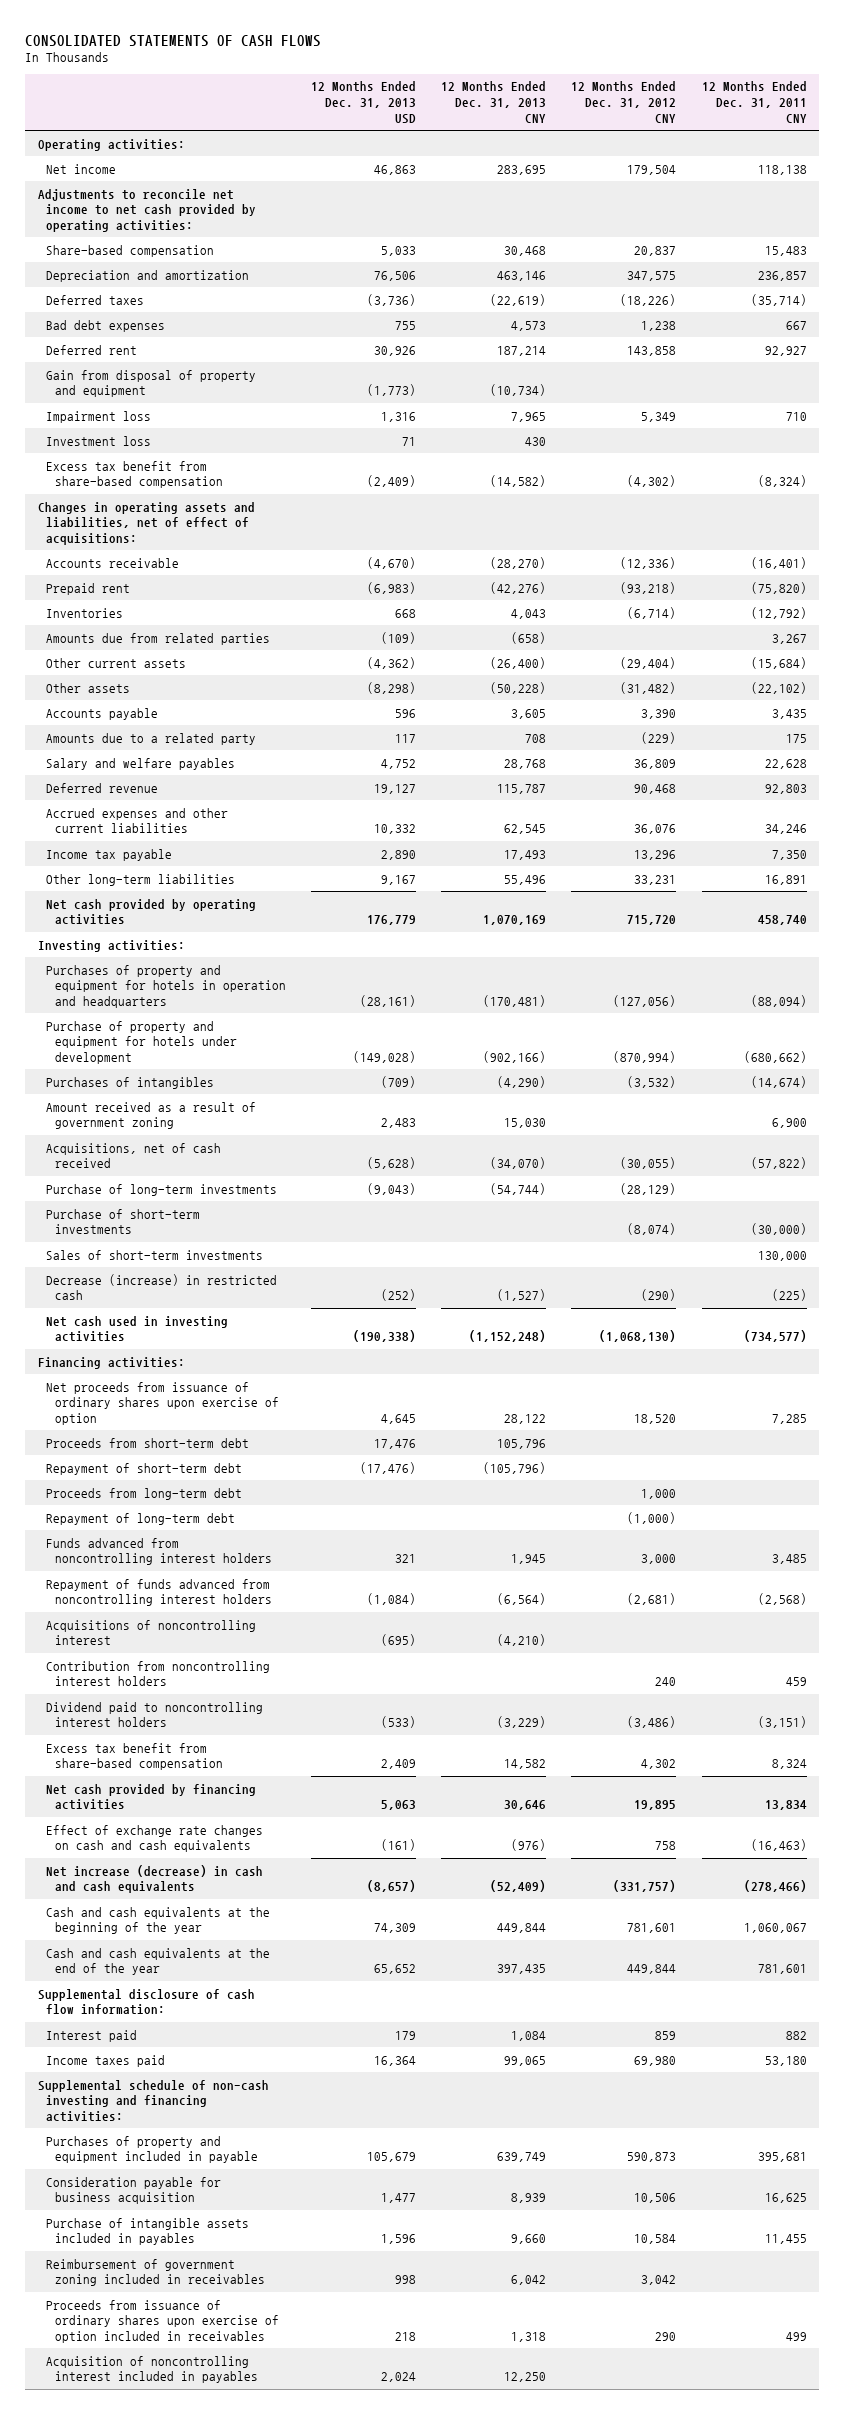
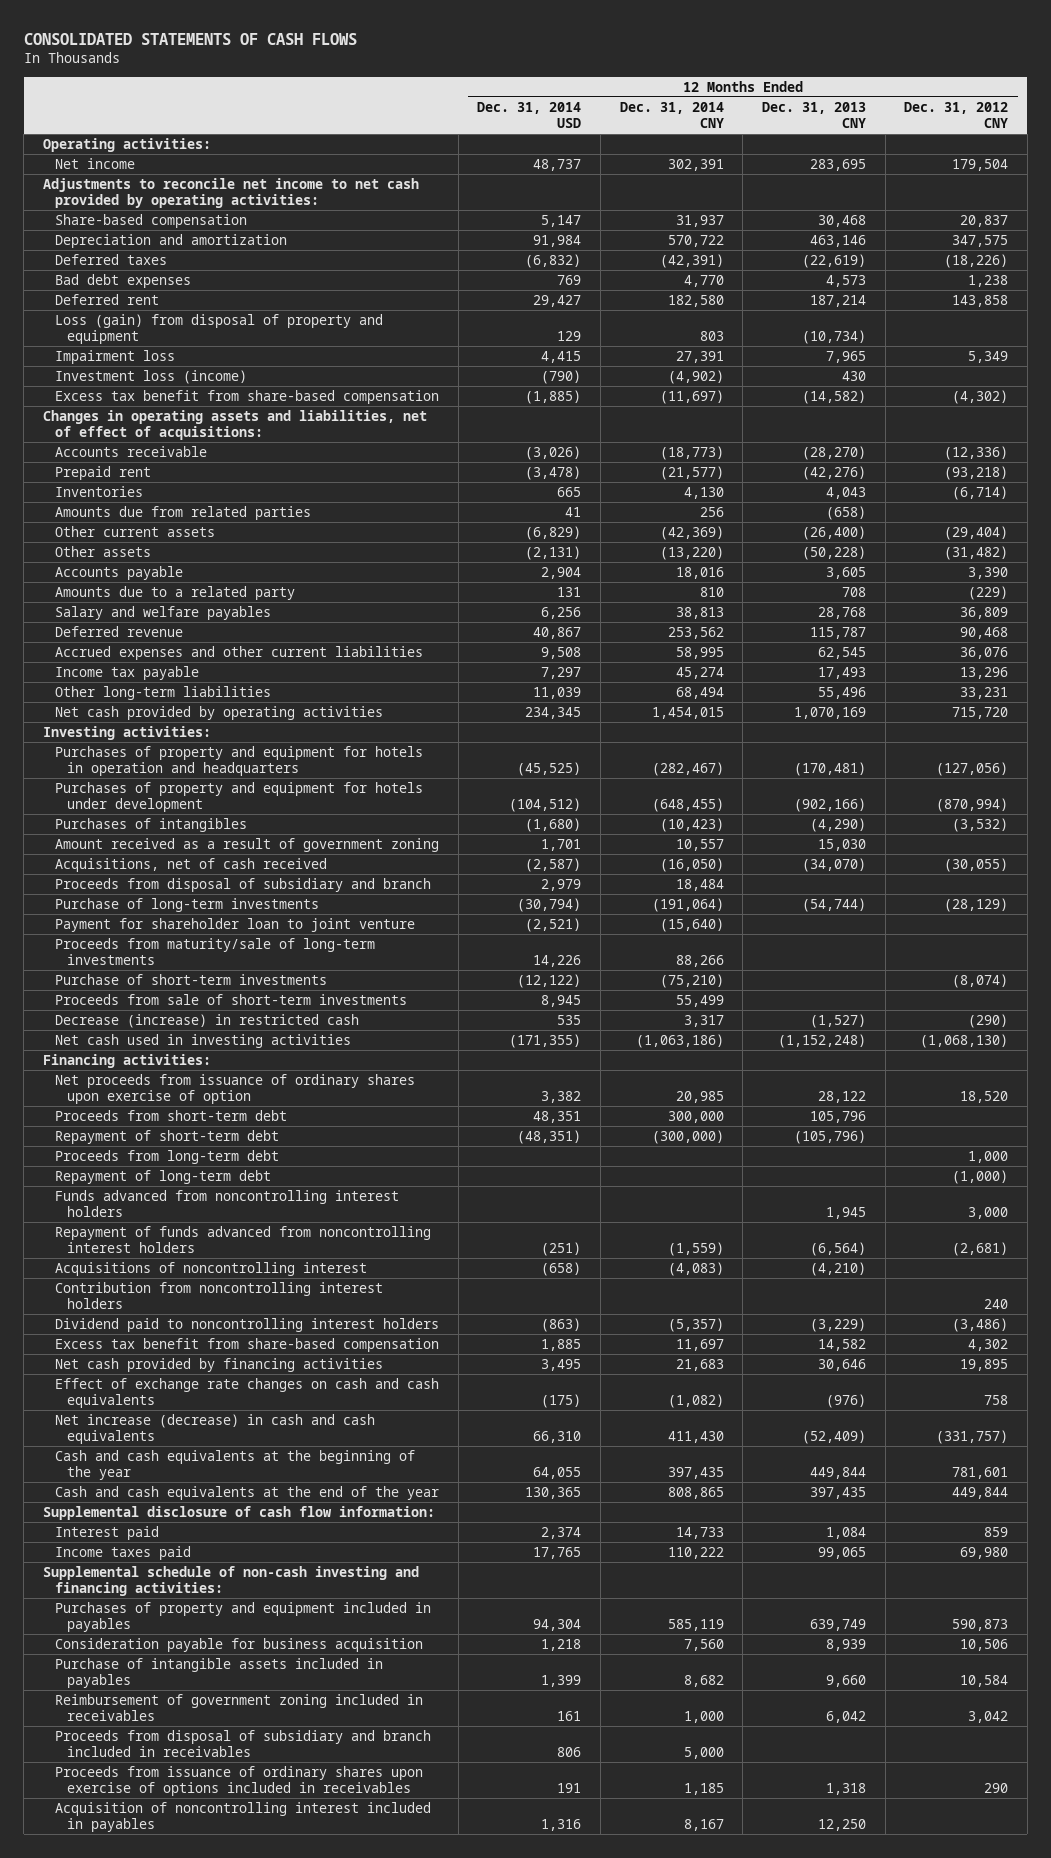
- | 12 Months Ended Dec. 31, 2013 USD | 12 Months Ended Dec. 31, 2013 CNY | 12 Months Ended Dec. 31, 2012 CNY | 12 Months Ended Dec. 31, 2011 CNY
+ | 12 Months Ended Dec. 31, 2014 USD | 12 Months Ended Dec. 31, 2014 CNY | 12 Months Ended Dec. 31, 2013 CNY | 12 Months Ended Dec. 31, 2012 CNY
- Gain from disposal of property and equipment | (1,773) | (10,734) | |
+ Loss (gain) from disposal of property and equipment | 129 | 803 | (10,734) |
- Investment loss | 71 | 430 | |
+ Investment loss (income) | (790) | (4,902) | 430 |
- Purchase of property and equipment for hotels under development | (149,028) | (902,166) | (870,994) | (680,662)
+ Purchases of property and equipment for hotels under development | (104,512) | (648,455) | (902,166) | (870,994)
+ Proceeds from disposal of subsidiary and branch | 2,979 | 18,484 | |
+ Payment for shareholder loan to joint venture | (2,521) | (15,640) | |
+ Proceeds from maturity/sale of long-term investments | 14,226 | 88,266 | |
- Sales of short-term investments | | | | 130,000
+ Proceeds from sale of short-term investments | 8,945 | 55,499 | |
- Purchases of property and equipment included in payable | 105,679 | 639,749 | 590,873 | 395,681
+ Purchases of property and equipment included in payables | 94,304 | 585,119 | 639,749 | 590,873
- Proceeds from issuance of ordinary shares upon exercise of option included in receivables | 218 | 1,318 | 290 | 499
+ Proceeds from disposal of subsidiary and branch included in receivables | 806 | 5,000 | |
+ Proceeds from issuance of ordinary shares upon exercise of options included in receivables | 191 | 1,185 | 1,318 | 290

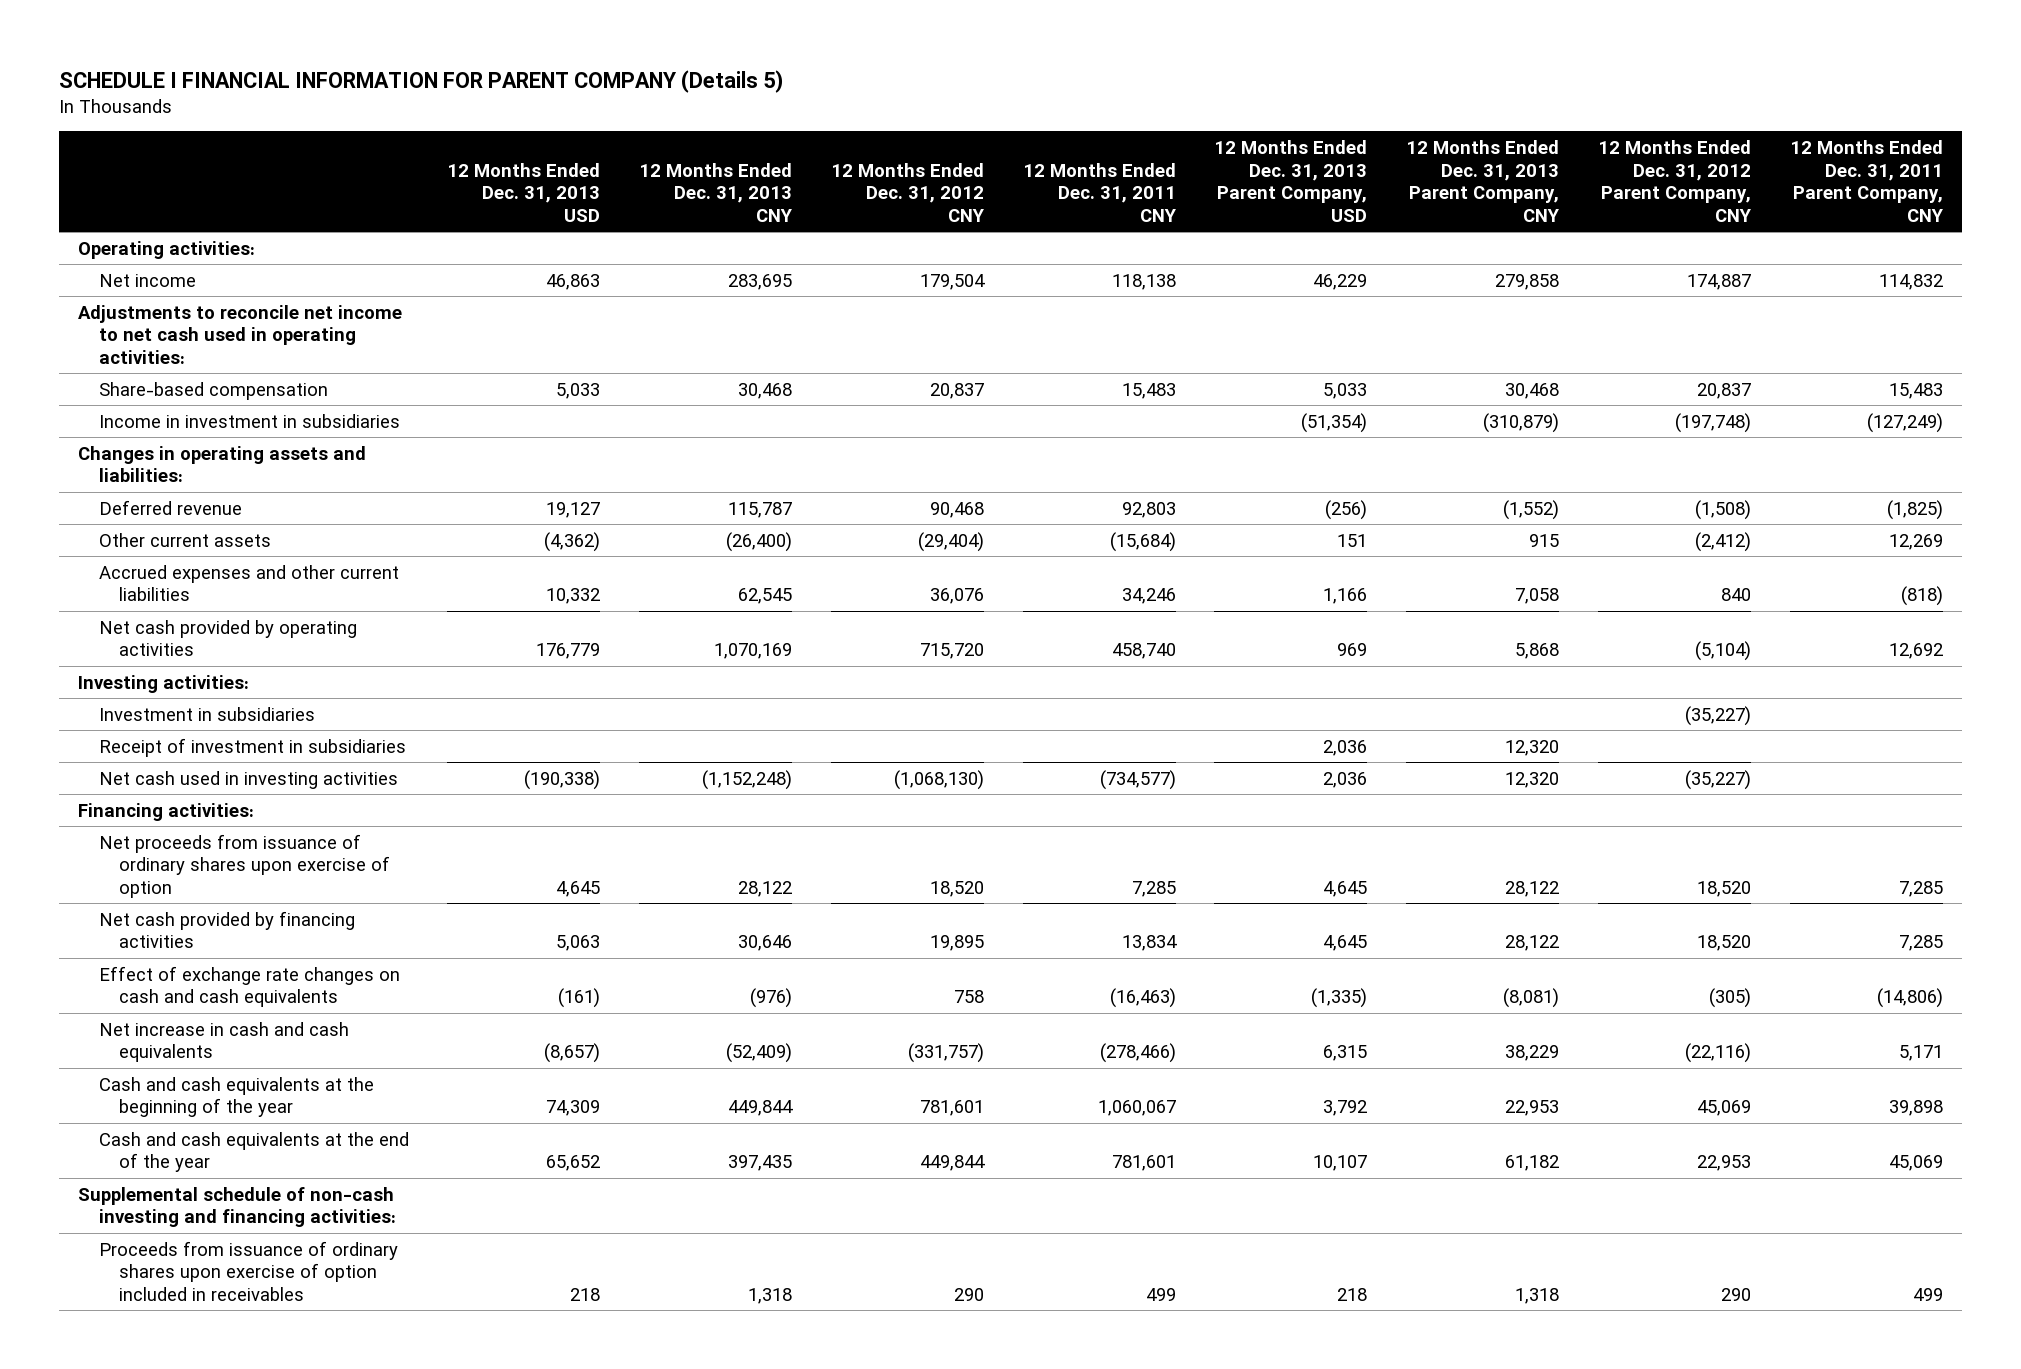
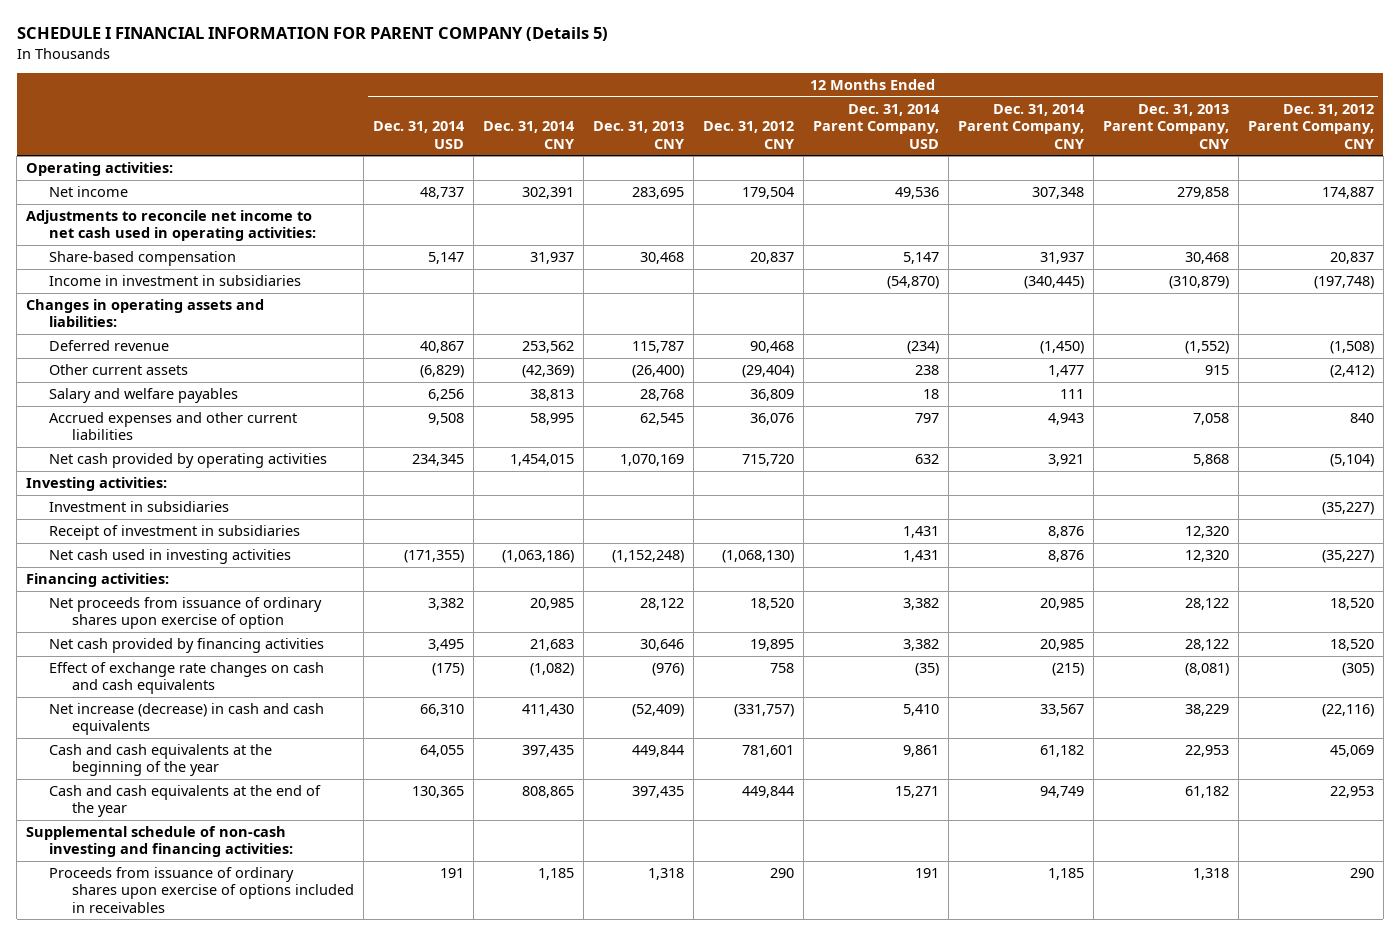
- | 12 Months Ended Dec. 31, 2013 USD | 12 Months Ended Dec. 31, 2013 CNY | 12 Months Ended Dec. 31, 2012 CNY | 12 Months Ended Dec. 31, 2011 CNY | 12 Months Ended Dec. 31, 2013 Parent Company, USD | 12 Months Ended Dec. 31, 2013 Parent Company, CNY | 12 Months Ended Dec. 31, 2012 Parent Company, CNY | 12 Months Ended Dec. 31, 2011 Parent Company, CNY
+ | 12 Months Ended Dec. 31, 2014 USD | 12 Months Ended Dec. 31, 2014 CNY | 12 Months Ended Dec. 31, 2013 CNY | 12 Months Ended Dec. 31, 2012 CNY | 12 Months Ended Dec. 31, 2014 Parent Company, USD | 12 Months Ended Dec. 31, 2014 Parent Company, CNY | 12 Months Ended Dec. 31, 2013 Parent Company, CNY | 12 Months Ended Dec. 31, 2012 Parent Company, CNY
+ Salary and welfare payables | 6,256 | 38,813 | 28,768 | 36,809 | 18 | 111 | |
- Net increase in cash and cash equivalents | (8,657) | (52,409) | (331,757) | (278,466) | 6,315 | 38,229 | (22,116) | 5,171
+ Net increase (decrease) in cash and cash equivalents | 66,310 | 411,430 | (52,409) | (331,757) | 5,410 | 33,567 | 38,229 | (22,116)
- Proceeds from issuance of ordinary shares upon exercise of option included in receivables | 218 | 1,318 | 290 | 499 | 218 | 1,318 | 290 | 499
+ Proceeds from issuance of ordinary shares upon exercise of options included in receivables | 191 | 1,185 | 1,318 | 290 | 191 | 1,185 | 1,318 | 290

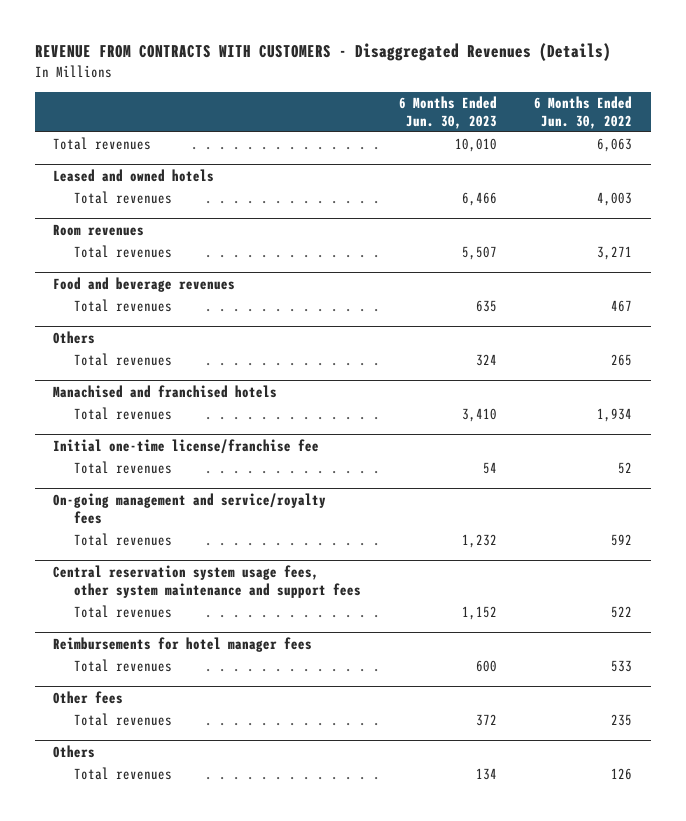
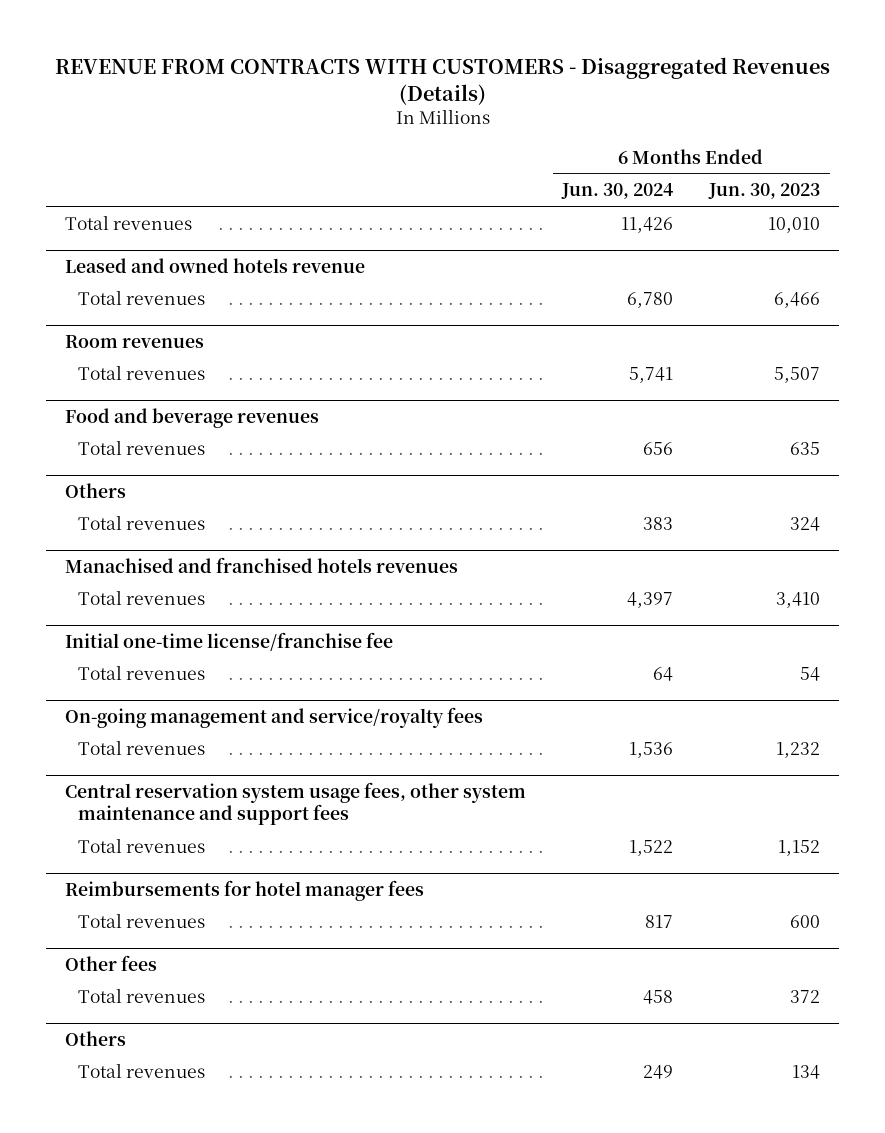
- | 6 Months Ended Jun. 30, 2023 | 6 Months Ended Jun. 30, 2022
+ | 6 Months Ended Jun. 30, 2024 | 6 Months Ended Jun. 30, 2023
- Leased and owned hotels
+ Leased and owned hotels revenue
- Manachised and franchised hotels
+ Manachised and franchised hotels revenues

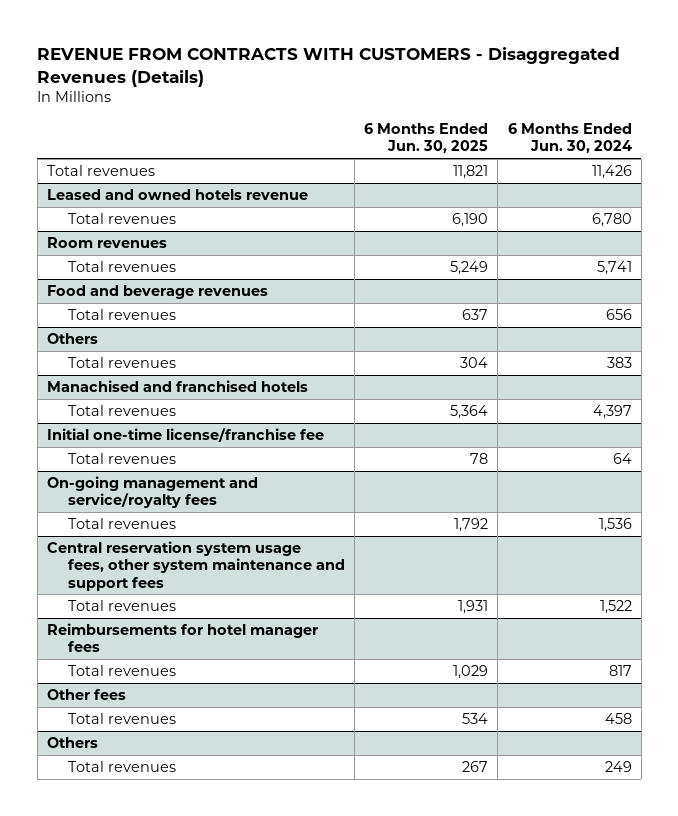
- | 6 Months Ended Jun. 30, 2024 | 6 Months Ended Jun. 30, 2023
+ | 6 Months Ended Jun. 30, 2025 | 6 Months Ended Jun. 30, 2024
- Manachised and franchised hotels revenues
+ Manachised and franchised hotels

